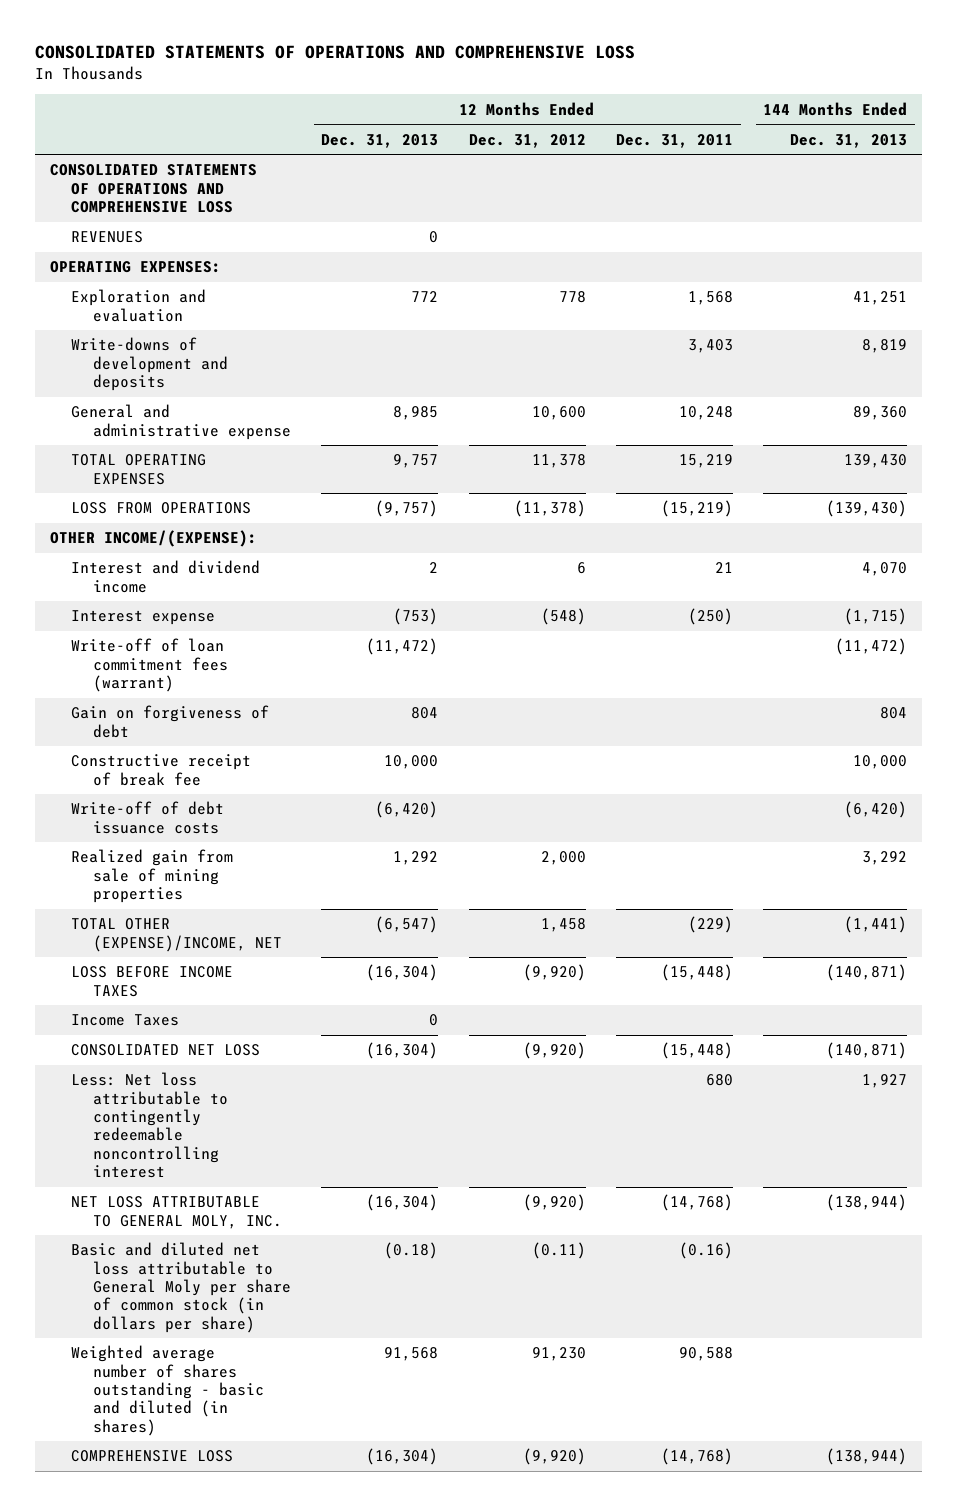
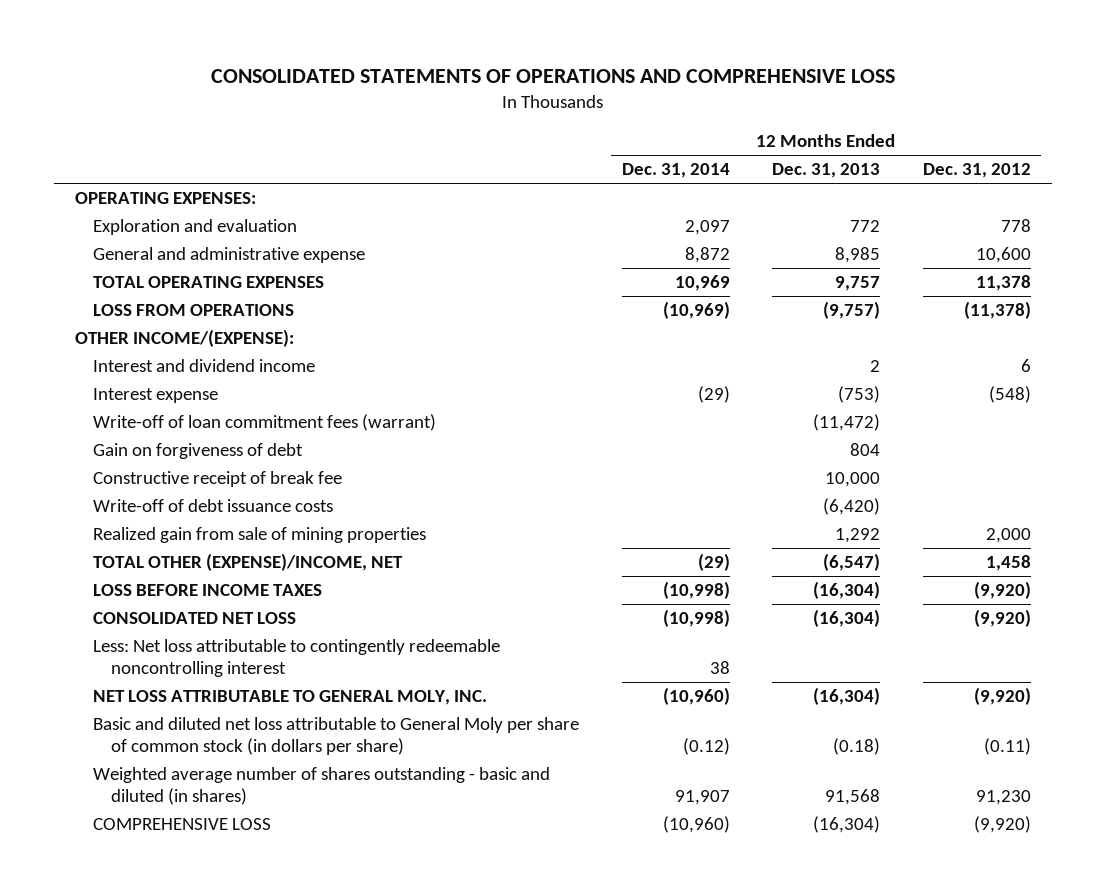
- | 12 Months Ended Dec. 31, 2013 | 12 Months Ended Dec. 31, 2012 | 12 Months Ended Dec. 31, 2011 | 144 Months Ended Dec. 31, 2013
+ | 12 Months Ended Dec. 31, 2014 | 12 Months Ended Dec. 31, 2013 | 12 Months Ended Dec. 31, 2012
- CONSOLIDATED STATEMENTS OF OPERATIONS AND COMPREHENSIVE LOSS
- REVENUES | 0 | | |
- Write-downs of development and deposits | | | 3,403 | 8,819
- Income Taxes | 0 | | |

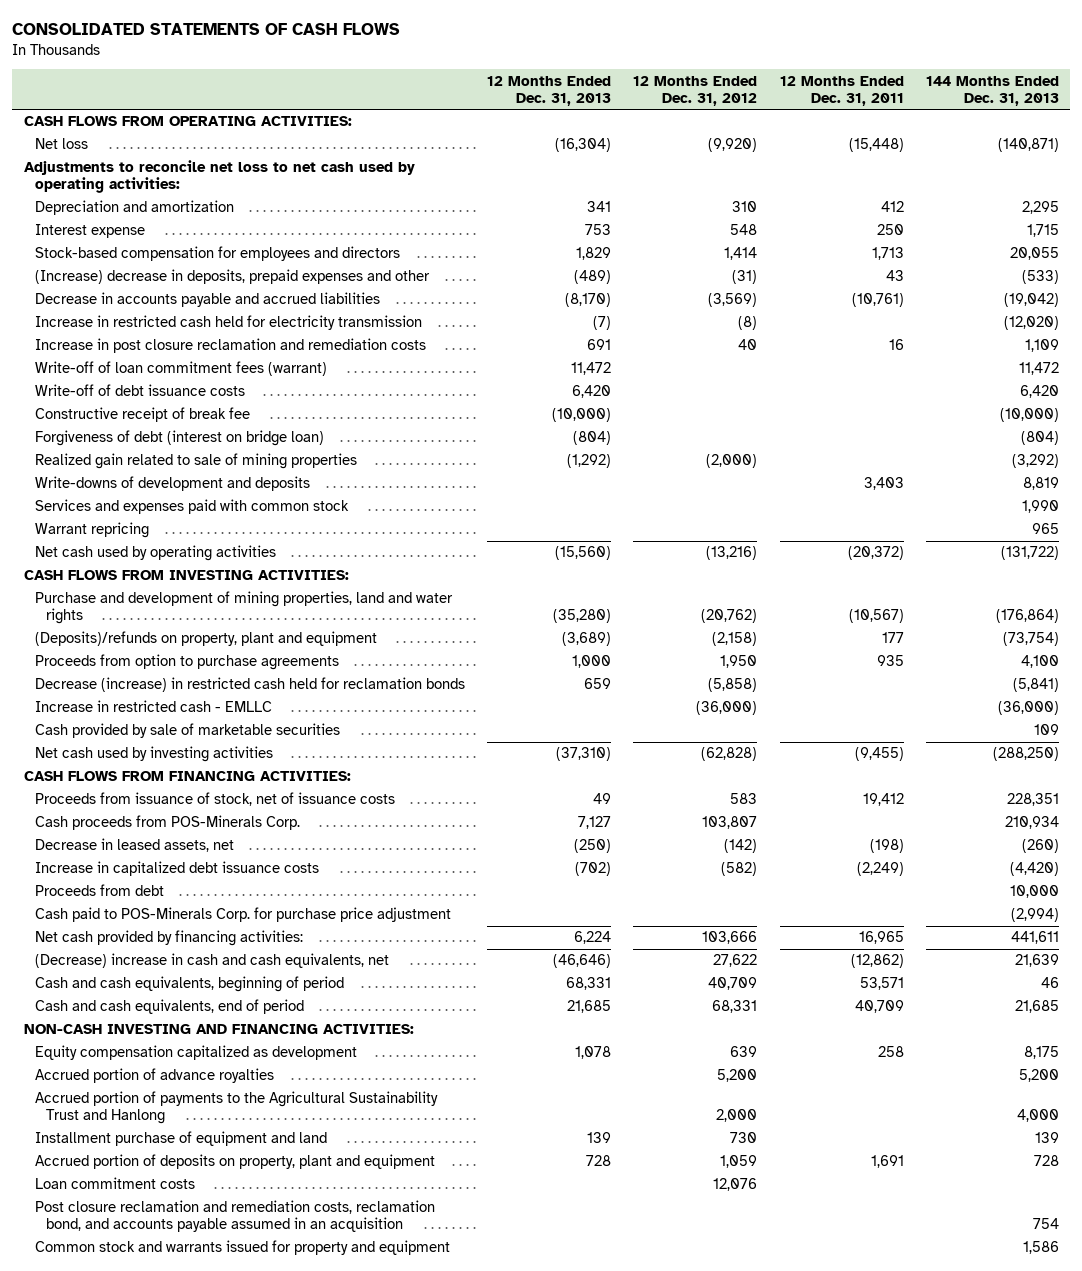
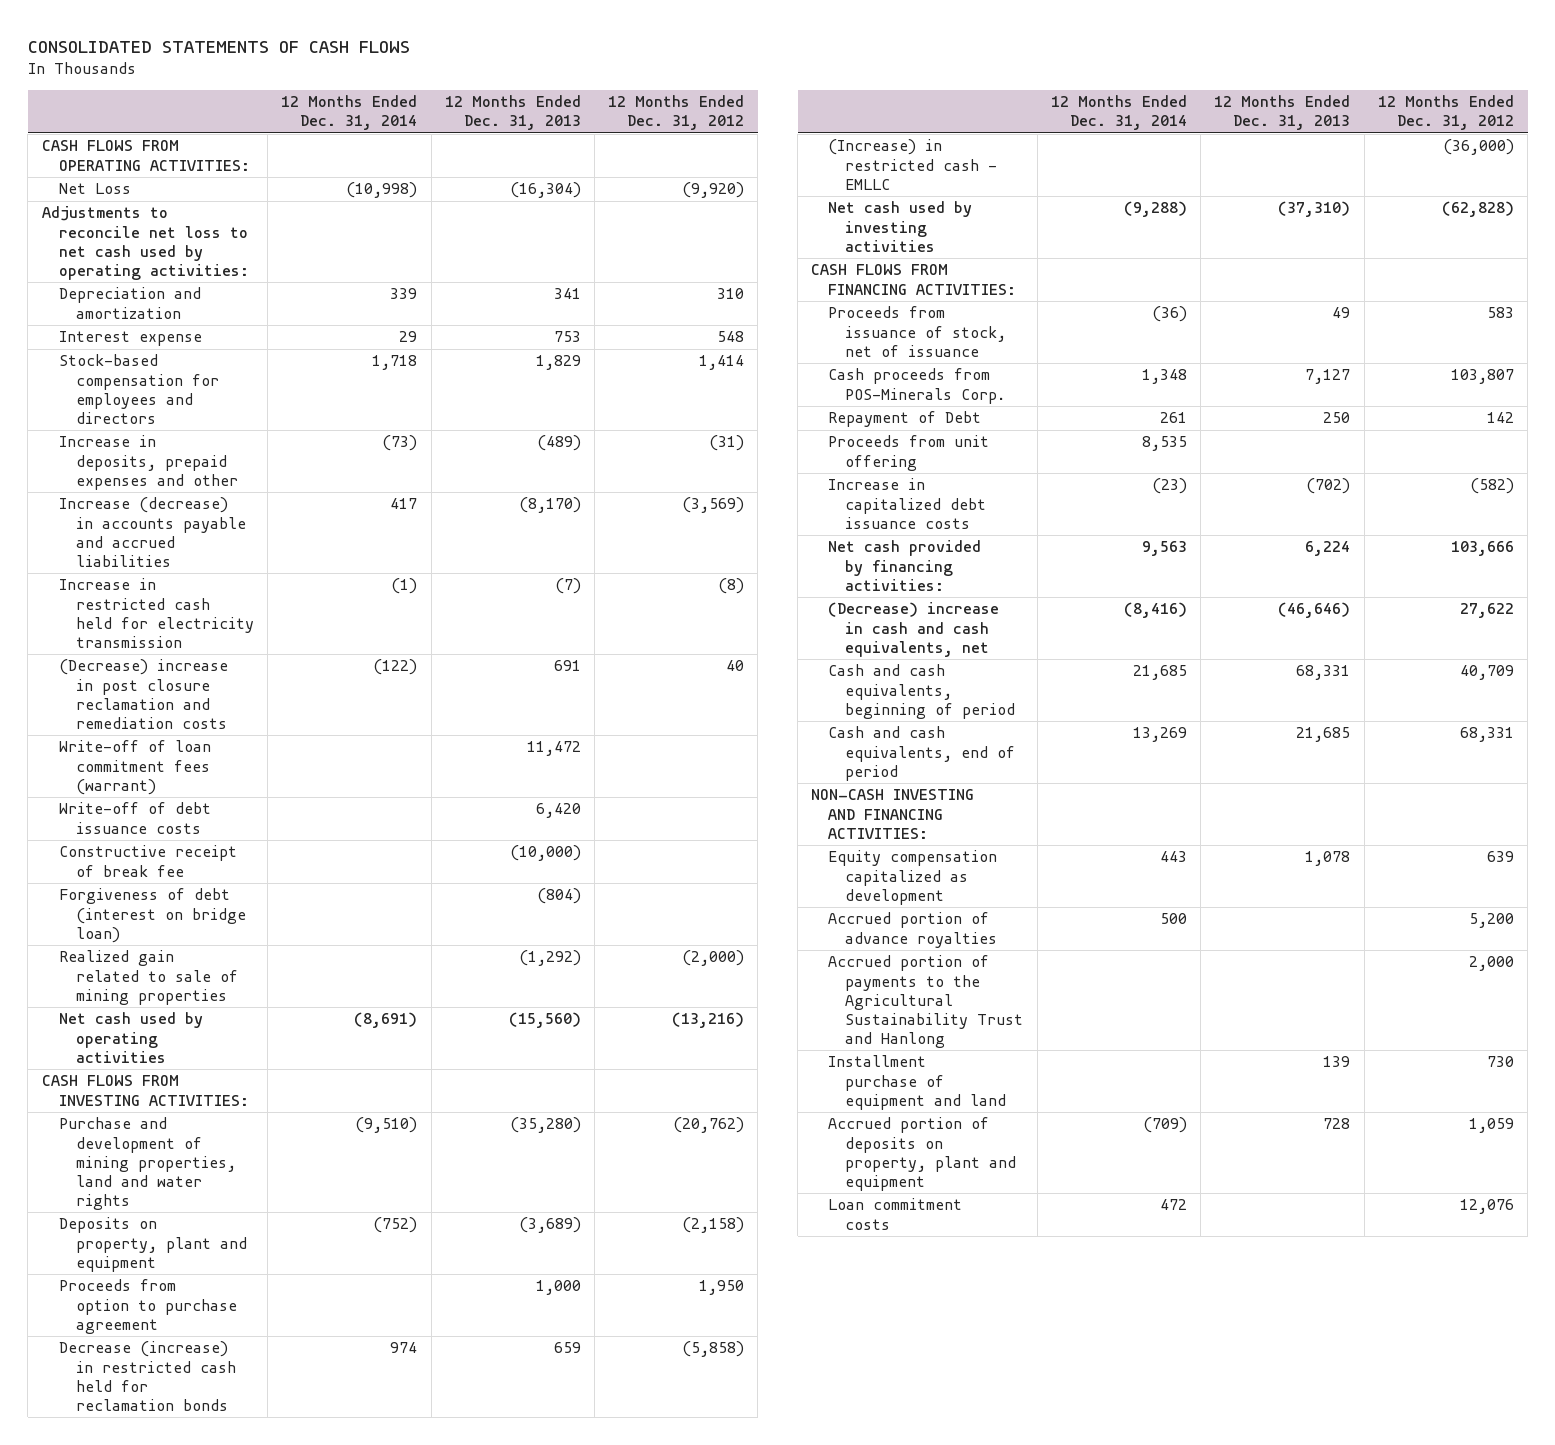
- | 12 Months Ended Dec. 31, 2013 | 12 Months Ended Dec. 31, 2012 | 12 Months Ended Dec. 31, 2011 | 144 Months Ended Dec. 31, 2013
+ | 12 Months Ended Dec. 31, 2014 | 12 Months Ended Dec. 31, 2013 | 12 Months Ended Dec. 31, 2012
- Net loss | (16,304) | (9,920) | (15,448) | (140,871)
+ Net Loss | (10,998) | (16,304) | (9,920)
- (Increase) decrease in deposits, prepaid expenses and other | (489) | (31) | 43 | (533)
- Decrease in accounts payable and accrued liabilities | (8,170) | (3,569) | (10,761) | (19,042)
+ Increase in deposits, prepaid expenses and other | (73) | (489) | (31)
+ Increase (decrease) in accounts payable and accrued liabilities | 417 | (8,170) | (3,569)
- Increase in post closure reclamation and remediation costs | 691 | 40 | 16 | 1,109
+ (Decrease) increase in post closure reclamation and remediation costs | (122) | 691 | 40
- Write-downs of development and deposits | | | 3,403 | 8,819
- Services and expenses paid with common stock | | | | 1,990
- Warrant repricing | | | | 965
- (Deposits)/refunds on property, plant and equipment | (3,689) | (2,158) | 177 | (73,754)
- Proceeds from option to purchase agreements | 1,000 | 1,950 | 935 | 4,100
+ Deposits on property, plant and equipment | (752) | (3,689) | (2,158)
+ Proceeds from option to purchase agreement | | 1,000 | 1,950
- Increase in restricted cash - EMLLC | | (36,000) | | (36,000)
- Cash provided by sale of marketable securities | | | | 109
+ (Increase) in restricted cash - EMLLC | | | (36,000)
- Proceeds from issuance of stock, net of issuance costs | 49 | 583 | 19,412 | 228,351
+ Proceeds from issuance of stock, net of issuance | (36) | 49 | 583
- Decrease in leased assets, net | (250) | (142) | (198) | (260)
+ Repayment of Debt | 261 | 250 | 142
+ Proceeds from unit offering | 8,535 | |
- Proceeds from debt | | | | 10,000
- Cash paid to POS-Minerals Corp. for purchase price adjustment | | | | (2,994)
- Post closure reclamation and remediation costs, reclamation bond, and accounts payable assumed in an acquisition | | | | 754
- Common stock and warrants issued for property and equipment | | | | 1,586

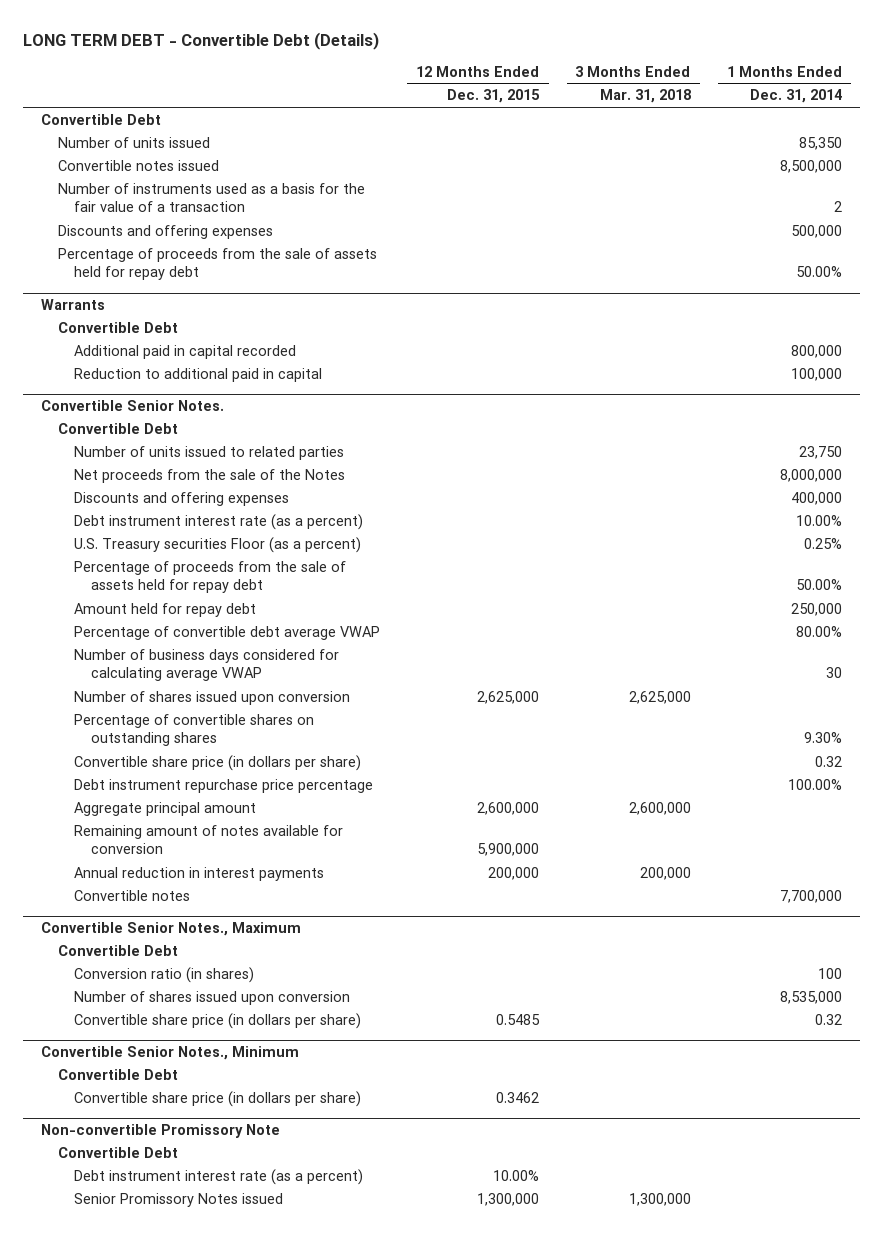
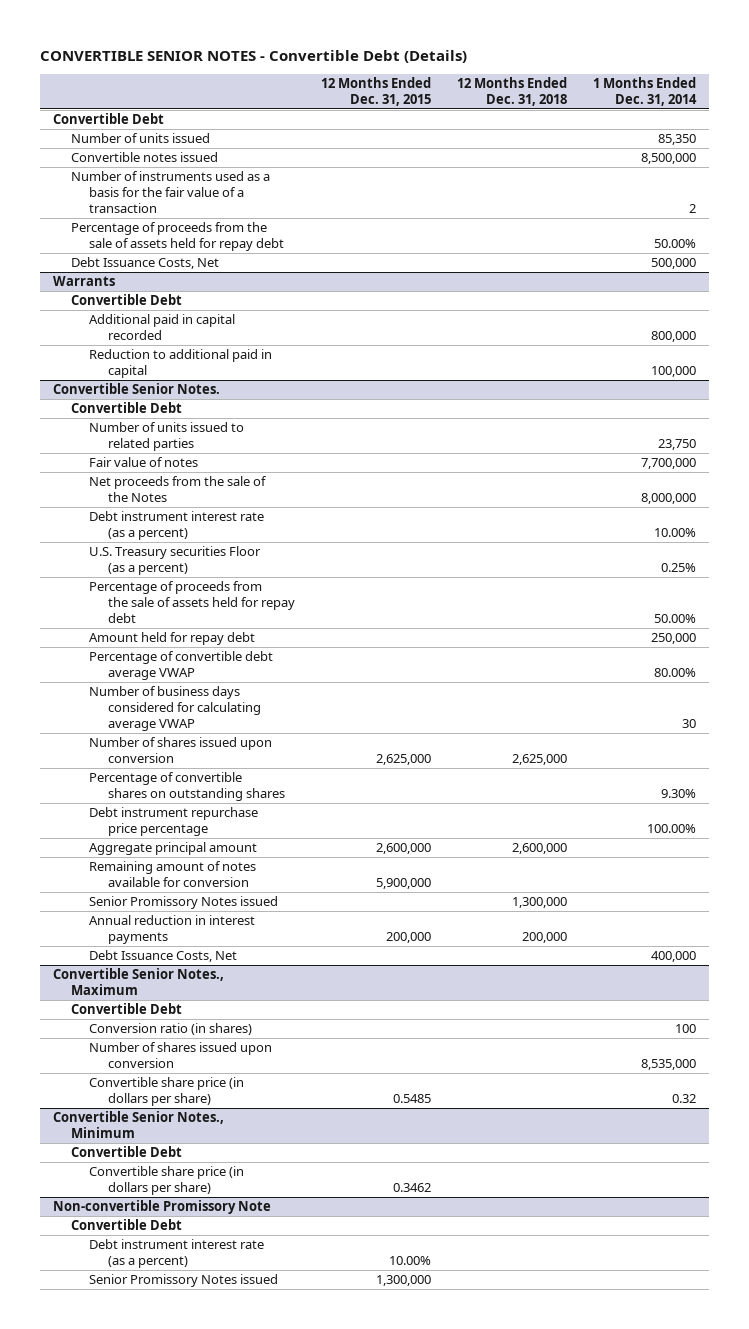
- LONG TERM DEBT - Convertible Debt (Details)
+ CONVERTIBLE SENIOR NOTES - Convertible Debt (Details)
- | 12 Months Ended Dec. 31, 2015 | 3 Months Ended Mar. 31, 2018 | 1 Months Ended Dec. 31, 2014
+ | 12 Months Ended Dec. 31, 2015 | 12 Months Ended Dec. 31, 2018 | 1 Months Ended Dec. 31, 2014
- Discounts and offering expenses | | | 500,000
+ Debt Issuance Costs, Net | | | 500,000
@ Convertible Senior Notes.
+ Fair value of notes | | | 7,700,000
- Discounts and offering expenses | | | 400,000
- Convertible share price (in dollars per share) | | | 0.32
+ Senior Promissory Notes issued | | 1,300,000 |
- Convertible notes | | | 7,700,000
+ Debt Issuance Costs, Net | | | 400,000

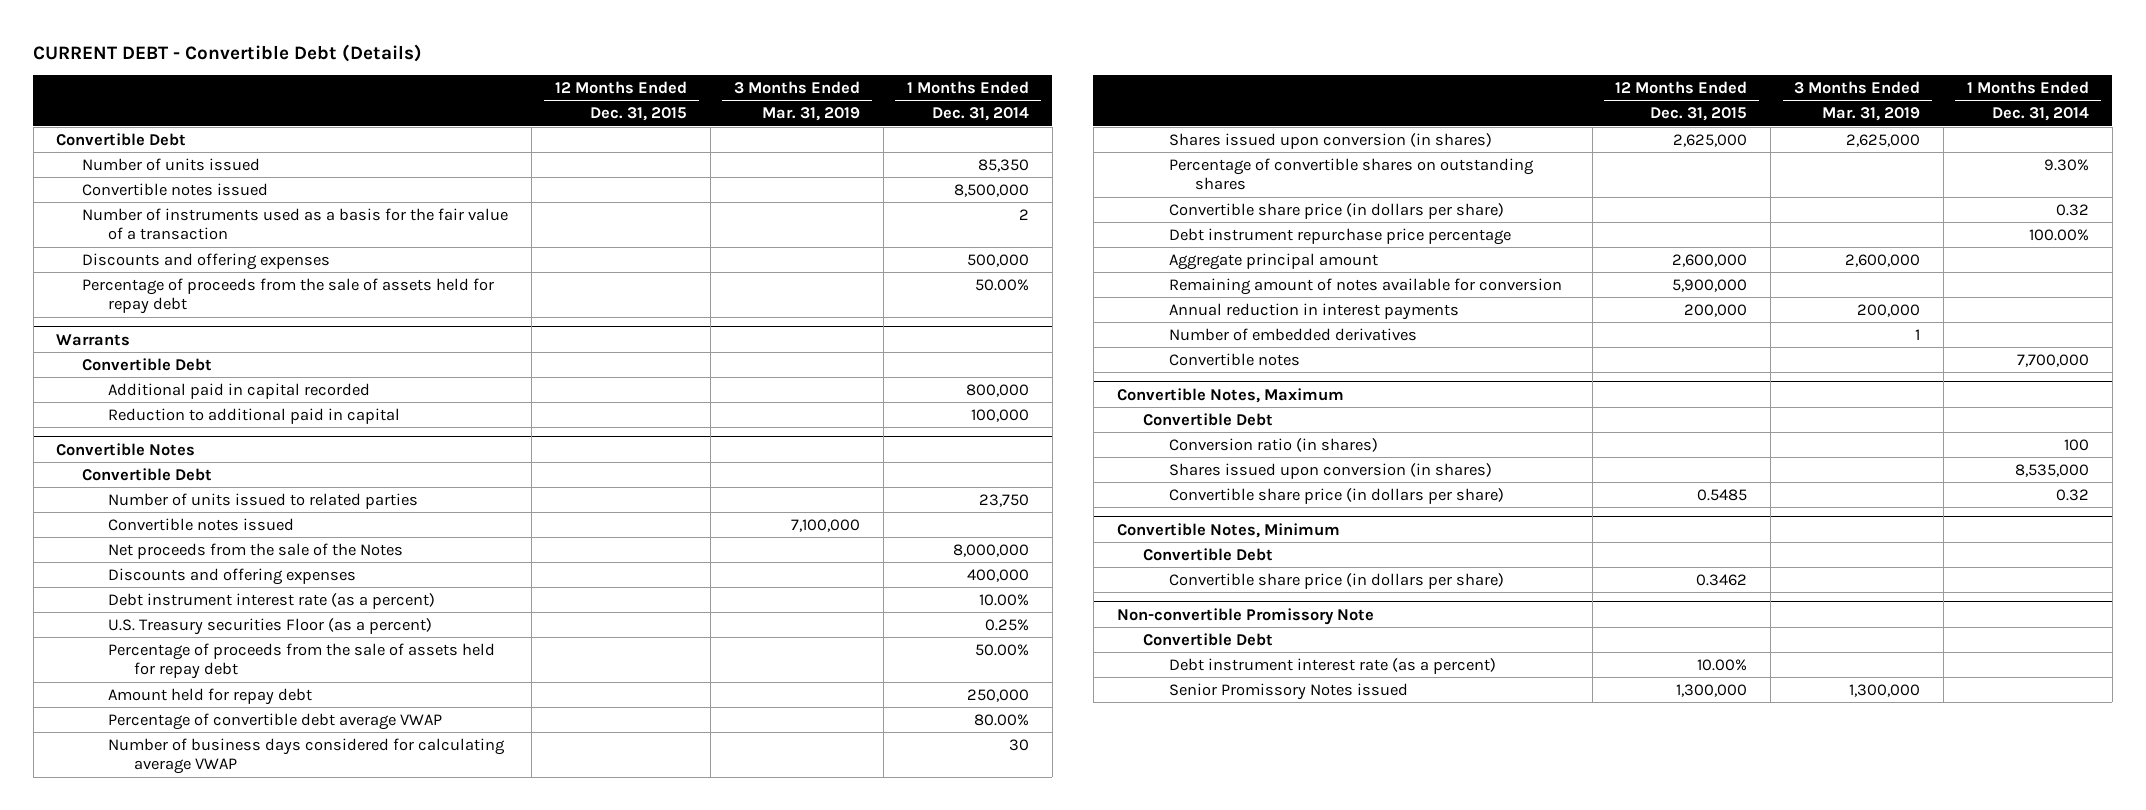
- CONVERTIBLE SENIOR NOTES - Convertible Debt (Details)
+ CURRENT DEBT - Convertible Debt (Details)
- | 12 Months Ended Dec. 31, 2015 | 12 Months Ended Dec. 31, 2018 | 1 Months Ended Dec. 31, 2014
+ | 12 Months Ended Dec. 31, 2015 | 3 Months Ended Mar. 31, 2019 | 1 Months Ended Dec. 31, 2014
+ Discounts and offering expenses | | | 500,000
- Debt Issuance Costs, Net | | | 500,000
- Convertible Senior Notes.
+ Convertible Notes
- Fair value of notes | | | 7,700,000
+ Convertible notes issued | | 7,100,000 |
+ Discounts and offering expenses | | | 400,000
- Number of shares issued upon conversion | 2,625,000 | 2,625,000 |
+ Shares issued upon conversion (in shares) | 2,625,000 | 2,625,000 |
+ Convertible share price (in dollars per share) | | | 0.32
- Senior Promissory Notes issued | | 1,300,000 |
- Debt Issuance Costs, Net | | | 400,000
- Convertible Senior Notes., Maximum
+ Number of embedded derivatives | | 1 |
+ Convertible notes | | | 7,700,000
+ Convertible Notes, Maximum
- Number of shares issued upon conversion | | | 8,535,000
+ Shares issued upon conversion (in shares) | | | 8,535,000
- Convertible Senior Notes., Minimum
+ Convertible Notes, Minimum

